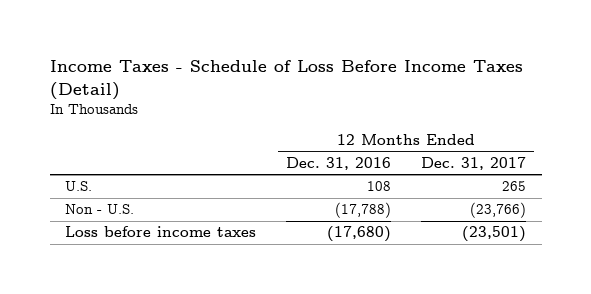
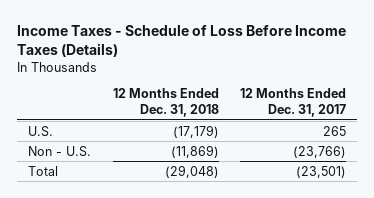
- Income Taxes - Schedule of Loss Before Income Taxes (Detail)
+ Income Taxes - Schedule of Loss Before Income Taxes (Details)
- | 12 Months Ended Dec. 31, 2016 | 12 Months Ended Dec. 31, 2017
+ | 12 Months Ended Dec. 31, 2018 | 12 Months Ended Dec. 31, 2017
- Loss before income taxes | (17,680) | (23,501)
+ Total | (29,048) | (23,501)

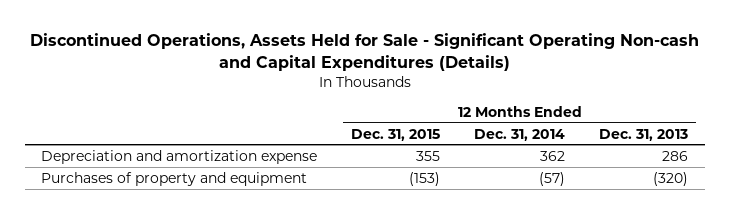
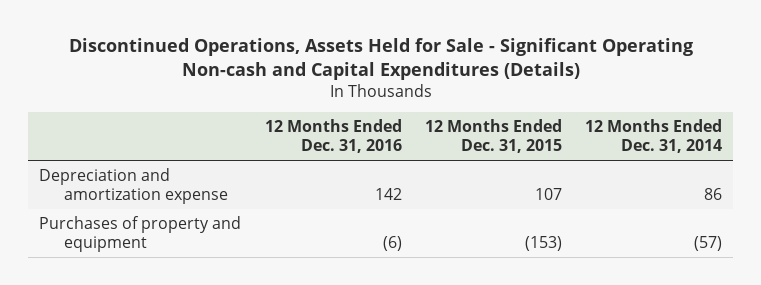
- | 12 Months Ended Dec. 31, 2015 | 12 Months Ended Dec. 31, 2014 | 12 Months Ended Dec. 31, 2013
+ | 12 Months Ended Dec. 31, 2016 | 12 Months Ended Dec. 31, 2015 | 12 Months Ended Dec. 31, 2014
- Depreciation and amortization expense | 355 | 362 | 286
+ Depreciation and amortization expense | 142 | 107 | 86

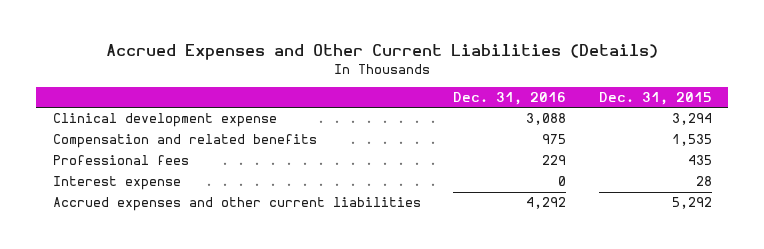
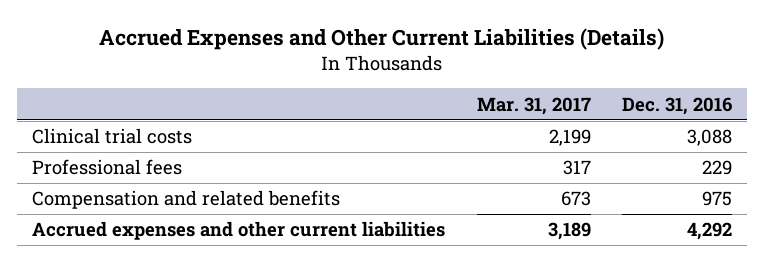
- | Dec. 31, 2016 | Dec. 31, 2015
+ | Mar. 31, 2017 | Dec. 31, 2016
- Clinical development expense | 3,088 | 3,294
+ Clinical trial costs | 2,199 | 3,088
- Interest expense | 0 | 28
moved down: Compensation and related benefits | 673 | 975

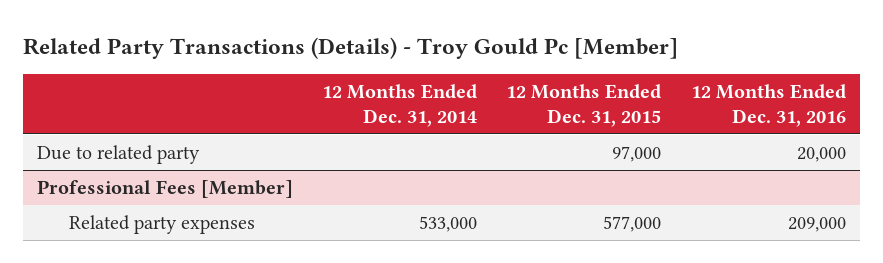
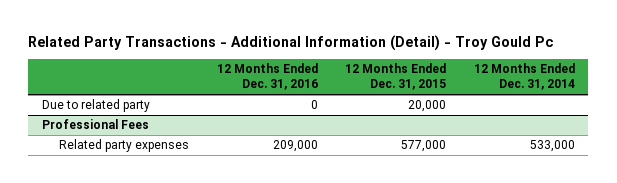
- Related Party Transactions (Details) - Troy Gould Pc [Member]
+ Related Party Transactions - Additional Information (Detail) - Troy Gould Pc
- | 12 Months Ended Dec. 31, 2014 | 12 Months Ended Dec. 31, 2015 | 12 Months Ended Dec. 31, 2016
+ | 12 Months Ended Dec. 31, 2016 | 12 Months Ended Dec. 31, 2015 | 12 Months Ended Dec. 31, 2014
- Due to related party | | 97,000 | 20,000
- Professional Fees [Member]
+ Due to related party | 0 | 20,000 |
+ Professional Fees

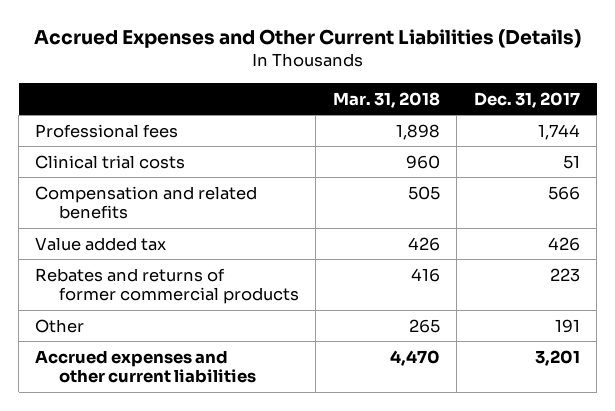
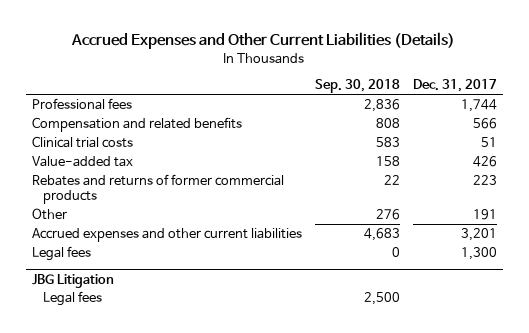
- | Mar. 31, 2018 | Dec. 31, 2017
+ | Sep. 30, 2018 | Dec. 31, 2017
- Value added tax | 426 | 426
moved down: Clinical trial costs | 583 | 51
+ Value-added tax | 158 | 426
+ Legal fees | 0 | 1,300
+ JBG Litigation
+ Legal fees | 2,500 |

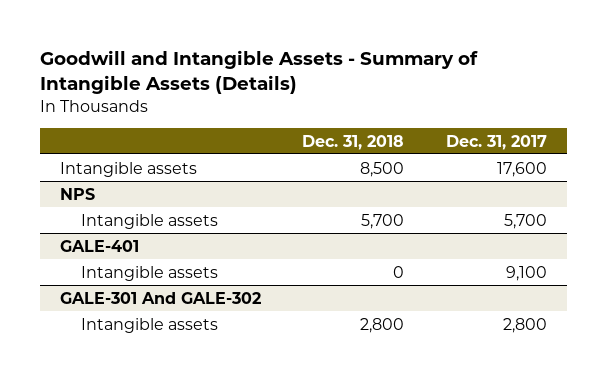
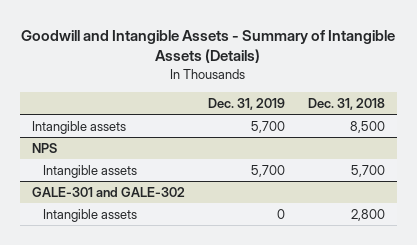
- | Dec. 31, 2018 | Dec. 31, 2017
+ | Dec. 31, 2019 | Dec. 31, 2018
- GALE-401
- Intangible assets | 0 | 9,100
- GALE-301 And GALE-302
+ GALE-301 and GALE-302

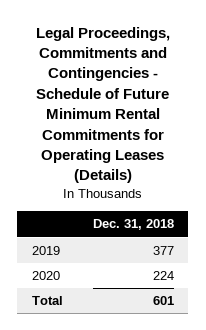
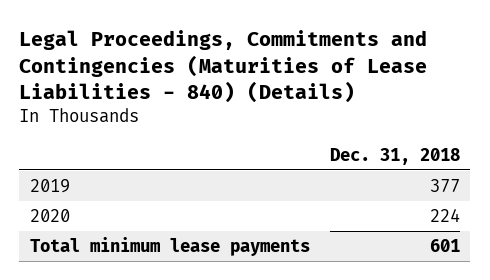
- Legal Proceedings, Commitments and Contingencies - Schedule of Future Minimum Rental Commitments for Operating Leases (Details)
+ Legal Proceedings, Commitments and Contingencies (Maturities of Lease Liabilities - 840) (Details)
- Total | 601
+ Total minimum lease payments | 601

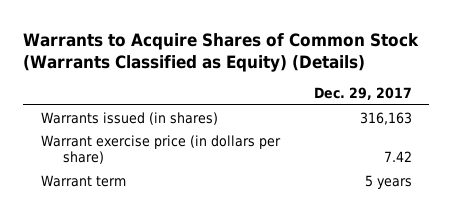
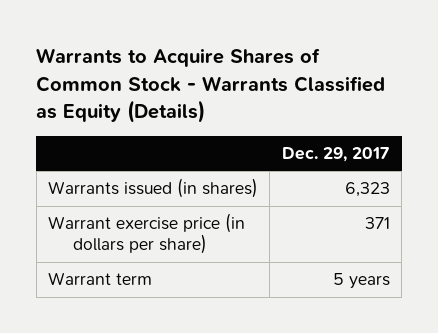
- Warrants to Acquire Shares of Common Stock (Warrants Classified as Equity) (Details)
+ Warrants to Acquire Shares of Common Stock - Warrants Classified as Equity (Details)
- Warrants issued (in shares) | 316,163
- Warrant exercise price (in dollars per share) | 7.42
+ Warrants issued (in shares) | 6,323
+ Warrant exercise price (in dollars per share) | 371

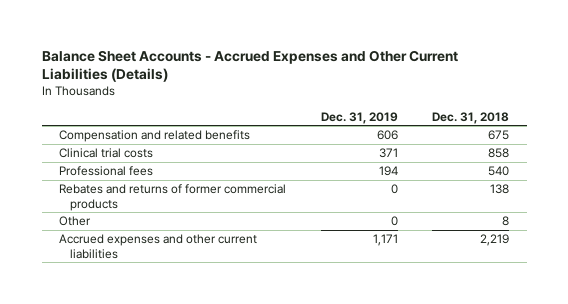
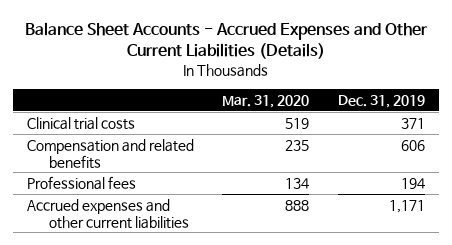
- | Dec. 31, 2019 | Dec. 31, 2018
+ | Mar. 31, 2020 | Dec. 31, 2019
moved down: Compensation and related benefits | 235 | 606
- Rebates and returns of former commercial products | 0 | 138
- Other | 0 | 8

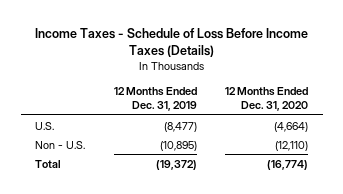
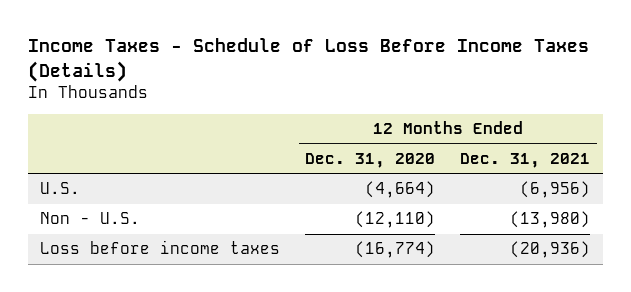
- | 12 Months Ended Dec. 31, 2019 | 12 Months Ended Dec. 31, 2020
+ | 12 Months Ended Dec. 31, 2020 | 12 Months Ended Dec. 31, 2021
- Total | (19,372) | (16,774)
+ Loss before income taxes | (16,774) | (20,936)

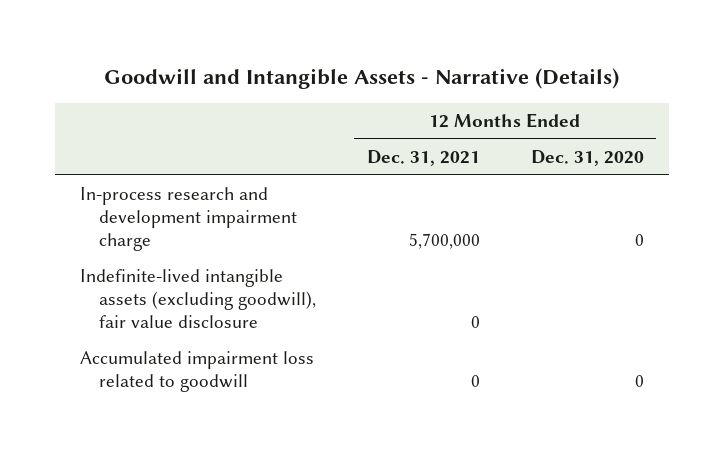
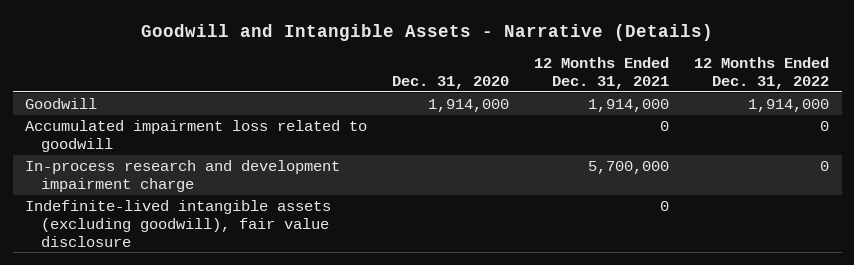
- | 12 Months Ended Dec. 31, 2021 | 12 Months Ended Dec. 31, 2020
+ | Dec. 31, 2020 | 12 Months Ended Dec. 31, 2021 | 12 Months Ended Dec. 31, 2022
+ Goodwill | 1,914,000 | 1,914,000 | 1,914,000
moved up: Accumulated impairment loss related to goodwill | | 0 | 0

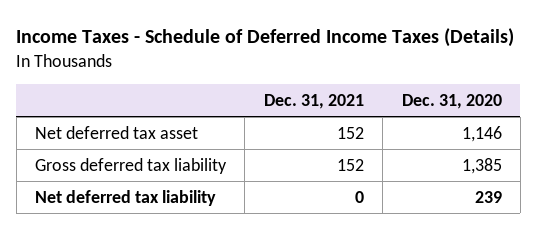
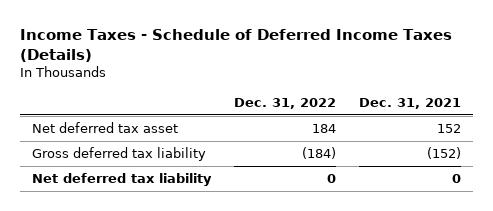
- | Dec. 31, 2021 | Dec. 31, 2020
+ | Dec. 31, 2022 | Dec. 31, 2021
- Gross deferred tax liability | 152 | 1,385
+ Gross deferred tax liability | (184) | (152)

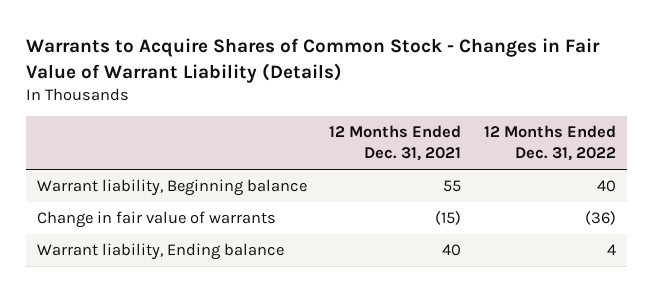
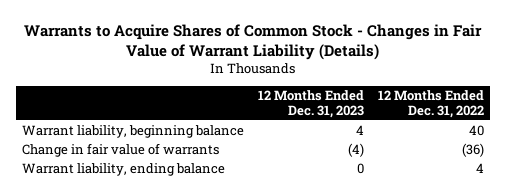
- | 12 Months Ended Dec. 31, 2021 | 12 Months Ended Dec. 31, 2022
+ | 12 Months Ended Dec. 31, 2023 | 12 Months Ended Dec. 31, 2022
- Warrant liability, Beginning balance | 55 | 40
+ Warrant liability, beginning balance | 4 | 40
- Warrant liability, Ending balance | 40 | 4
+ Warrant liability, ending balance | 0 | 4

